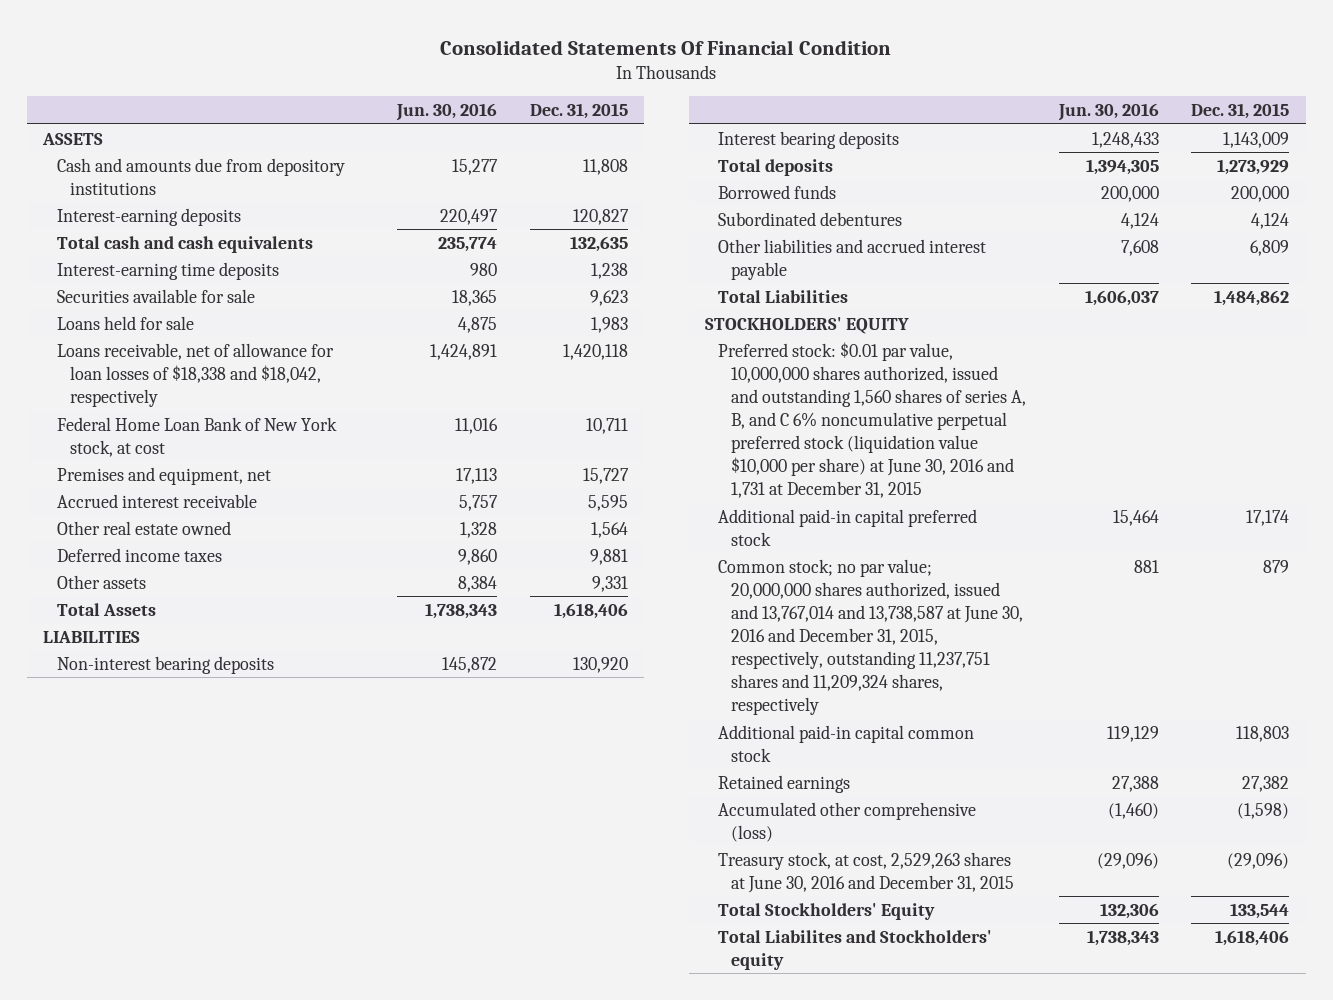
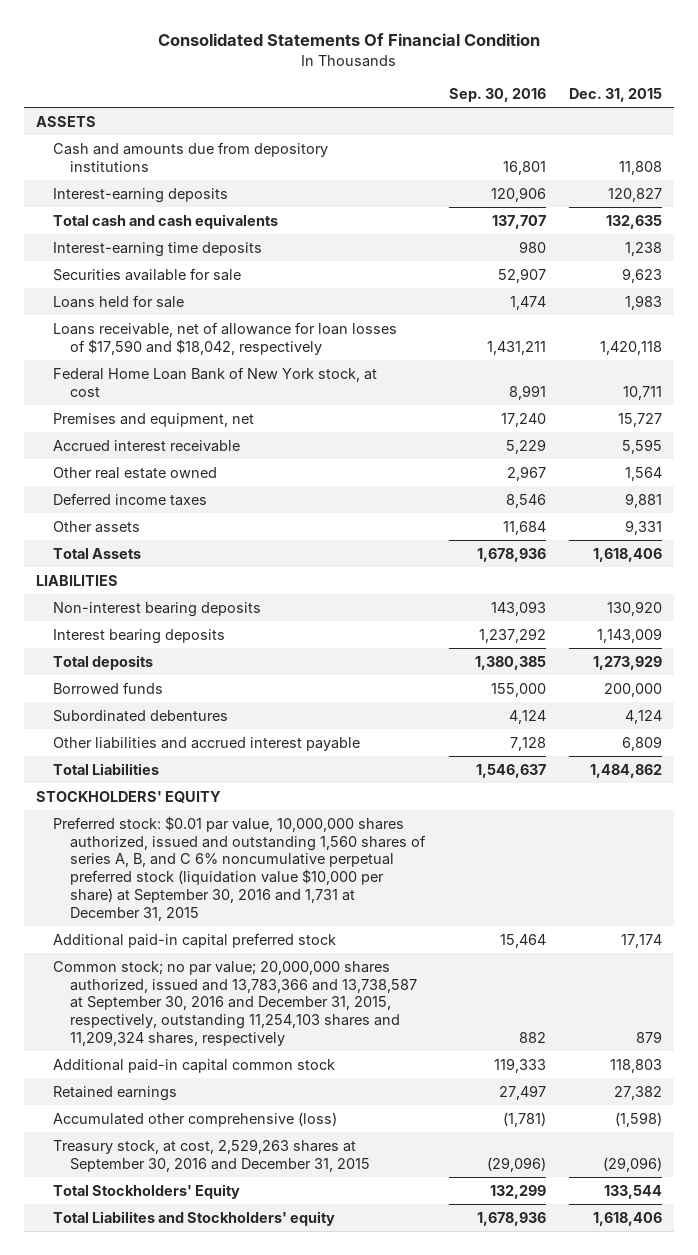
- | Jun. 30, 2016 | Dec. 31, 2015
+ | Sep. 30, 2016 | Dec. 31, 2015
- Loans receivable, net of allowance for loan losses of $18,338 and $18,042, respectively | 1,424,891 | 1,420,118
+ Loans receivable, net of allowance for loan losses of $17,590 and $18,042, respectively | 1,431,211 | 1,420,118
- Preferred stock: $0.01 par value, 10,000,000 shares authorized, issued and outstanding 1,560 shares of series A, B, and C 6% noncumulative perpetual preferred stock (liquidation value $10,000 per share) at June 30, 2016 and 1,731 at December 31, 2015
+ Preferred stock: $0.01 par value, 10,000,000 shares authorized, issued and outstanding 1,560 shares of series A, B, and C 6% noncumulative perpetual preferred stock (liquidation value $10,000 per share) at September 30, 2016 and 1,731 at December 31, 2015
- Common stock; no par value; 20,000,000 shares authorized, issued and 13,767,014 and 13,738,587 at June 30, 2016 and December 31, 2015, respectively, outstanding 11,237,751 shares and 11,209,324 shares, respectively | 881 | 879
+ Common stock; no par value; 20,000,000 shares authorized, issued and 13,783,366 and 13,738,587 at September 30, 2016 and December 31, 2015, respectively, outstanding 11,254,103 shares and 11,209,324 shares, respectively | 882 | 879
- Treasury stock, at cost, 2,529,263 shares at June 30, 2016 and December 31, 2015 | (29,096) | (29,096)
+ Treasury stock, at cost, 2,529,263 shares at September 30, 2016 and December 31, 2015 | (29,096) | (29,096)

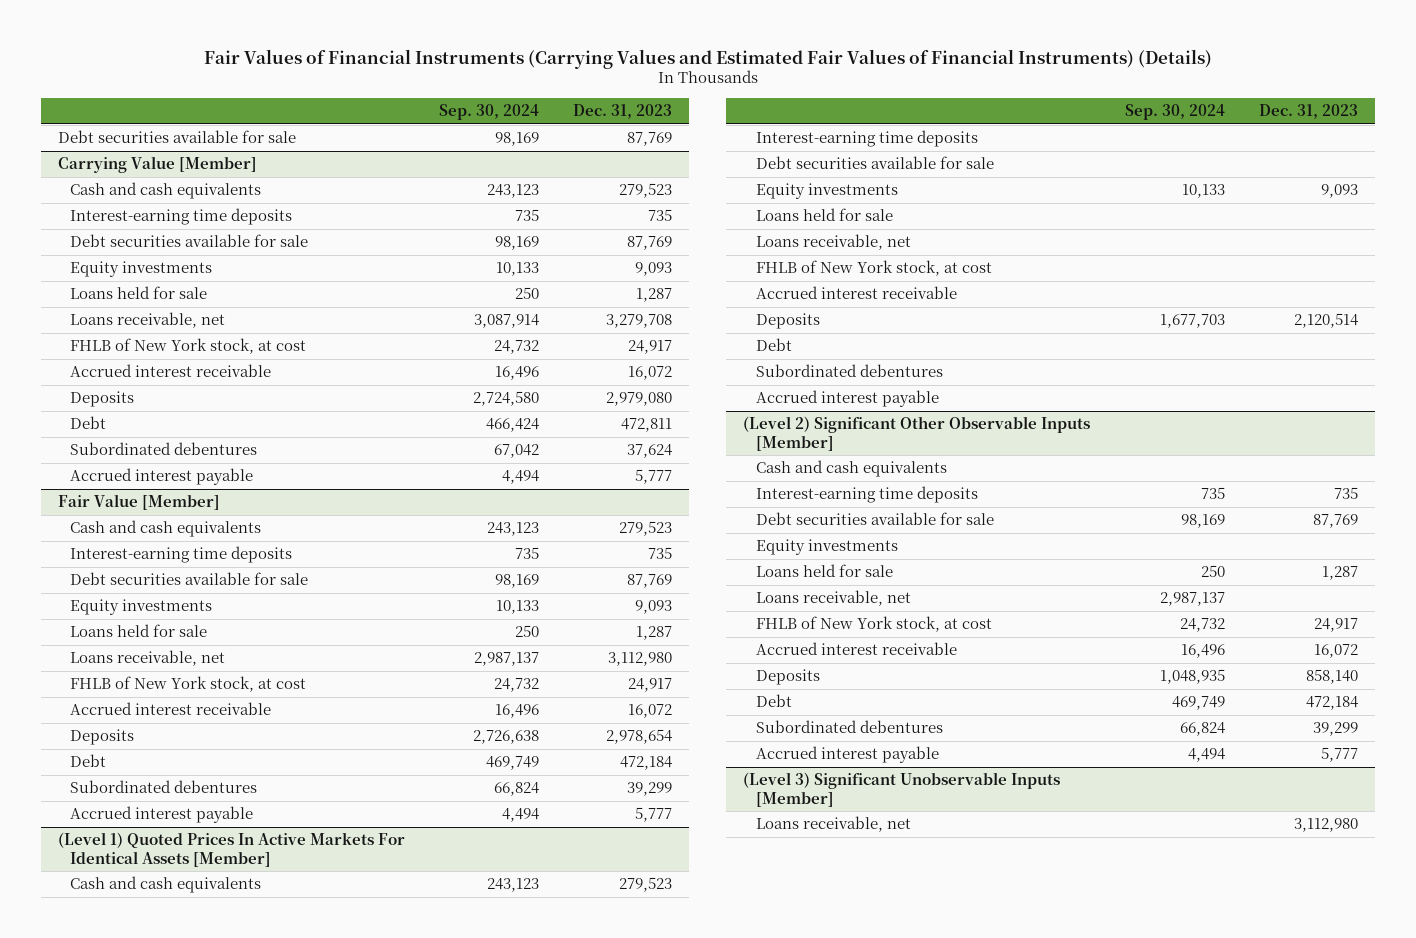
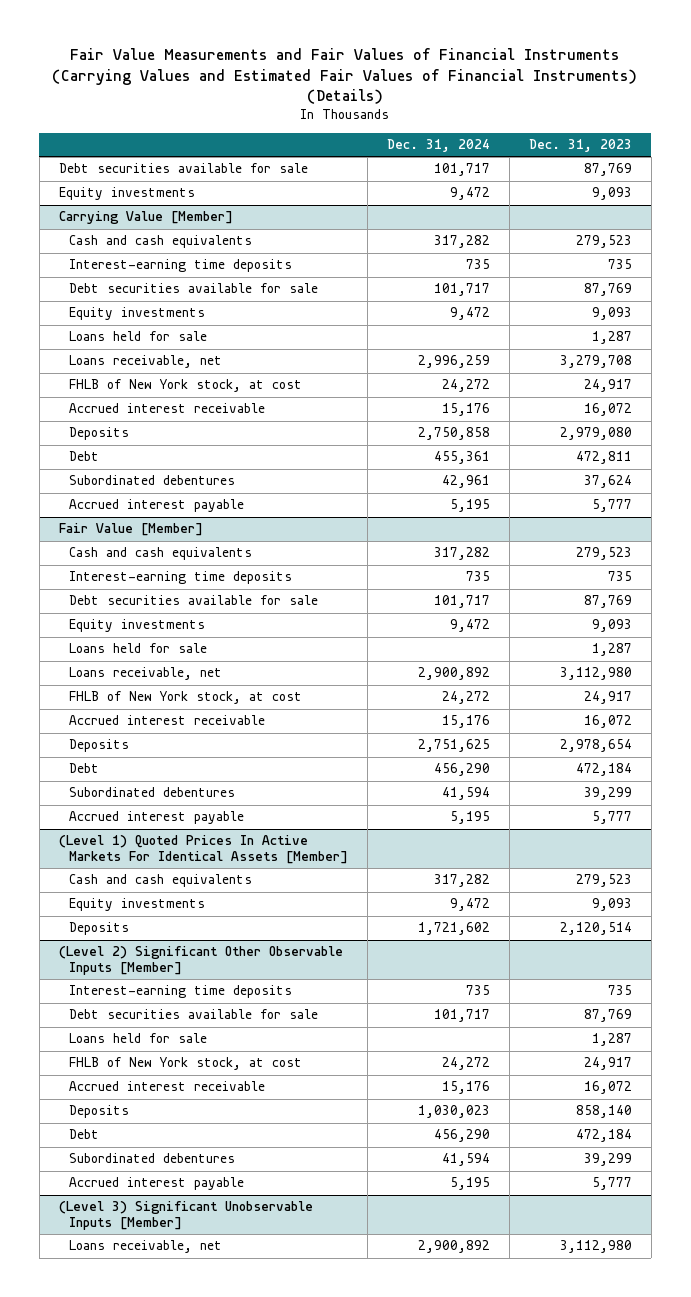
- Fair Values of Financial Instruments (Carrying Values and Estimated Fair Values of Financial Instruments) (Details)
+ Fair Value Measurements and Fair Values of Financial Instruments (Carrying Values and Estimated Fair Values of Financial Instruments) (Details)
- | Sep. 30, 2024 | Dec. 31, 2023
+ | Dec. 31, 2024 | Dec. 31, 2023
+ Equity investments | 9,472 | 9,093
@ (Level 1) Quoted Prices In Active Markets For Identical Assets [Member]
- Interest-earning time deposits
- Debt securities available for sale
- Loans held for sale
- Loans receivable, net
- FHLB of New York stock, at cost
- Accrued interest receivable
- Debt
- Subordinated debentures
- Accrued interest payable
@ (Level 2) Significant Other Observable Inputs [Member]
- Cash and cash equivalents
- Equity investments
- Loans receivable, net | 2,987,137 |

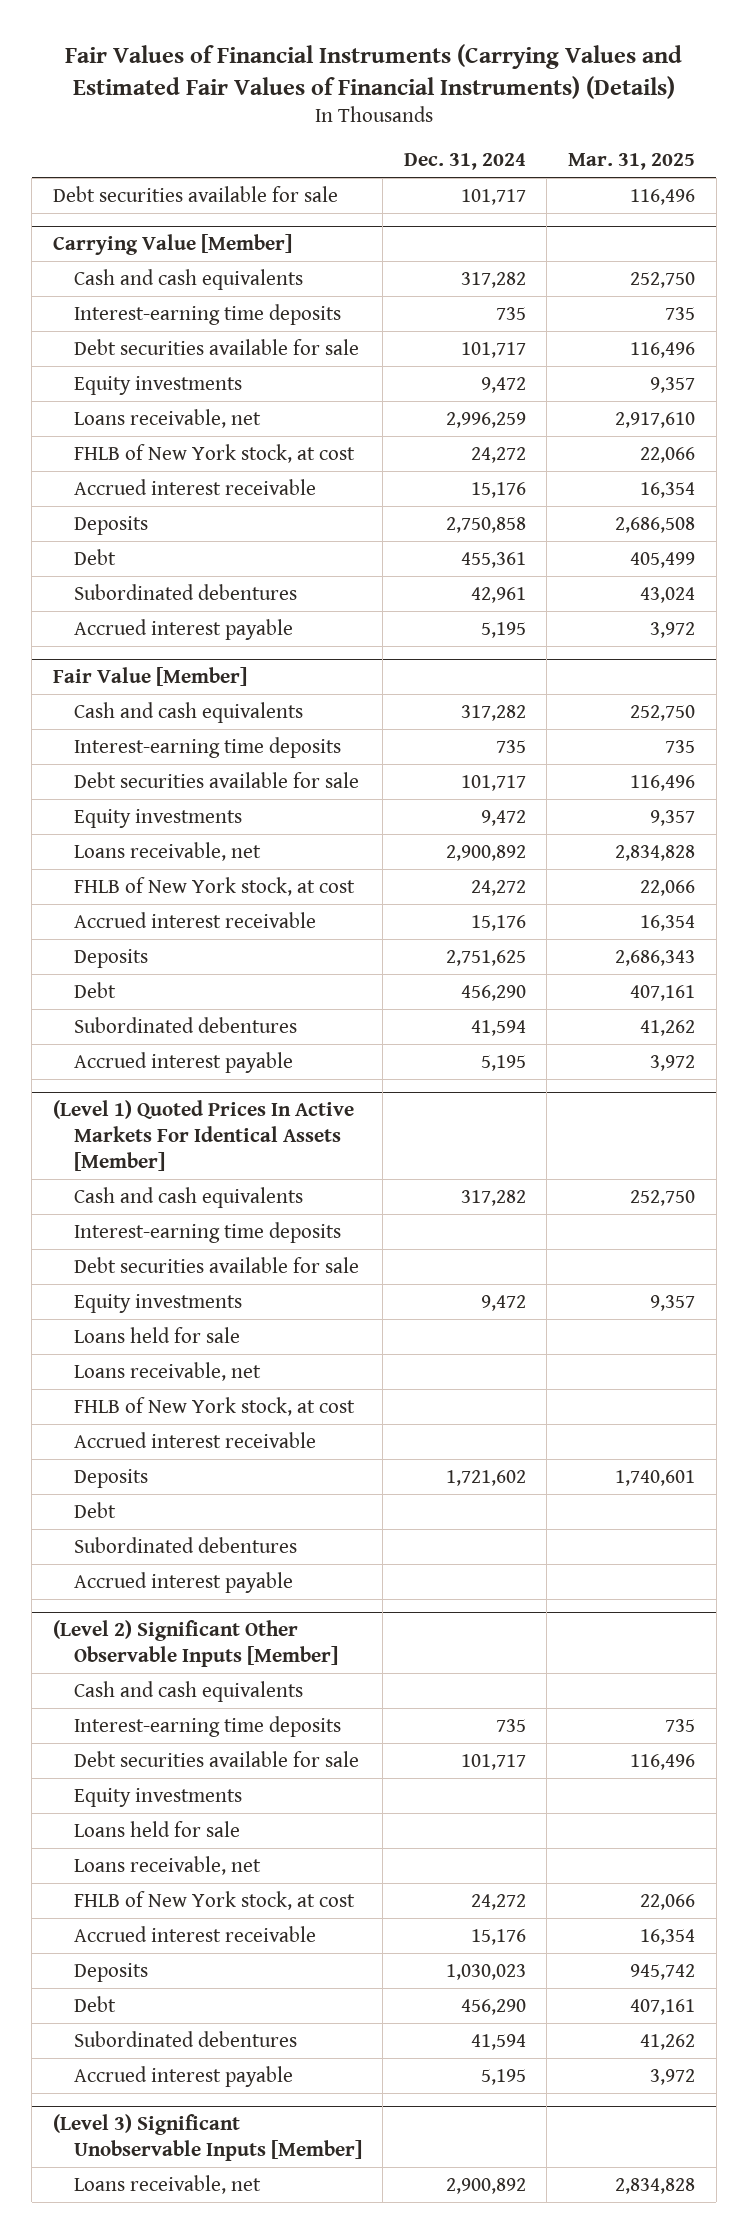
- Fair Value Measurements and Fair Values of Financial Instruments (Carrying Values and Estimated Fair Values of Financial Instruments) (Details)
+ Fair Values of Financial Instruments (Carrying Values and Estimated Fair Values of Financial Instruments) (Details)
- | Dec. 31, 2024 | Dec. 31, 2023
+ | Dec. 31, 2024 | Mar. 31, 2025
- Equity investments | 9,472 | 9,093
@ Carrying Value [Member]
- Loans held for sale | | 1,287
@ Fair Value [Member]
- Loans held for sale | | 1,287
@ (Level 1) Quoted Prices In Active Markets For Identical Assets [Member]
+ Interest-earning time deposits
+ Debt securities available for sale
+ Loans held for sale
+ Loans receivable, net
+ FHLB of New York stock, at cost
+ Accrued interest receivable
+ Debt
+ Subordinated debentures
+ Accrued interest payable
@ (Level 2) Significant Other Observable Inputs [Member]
+ Cash and cash equivalents
+ Equity investments
+ Loans receivable, net

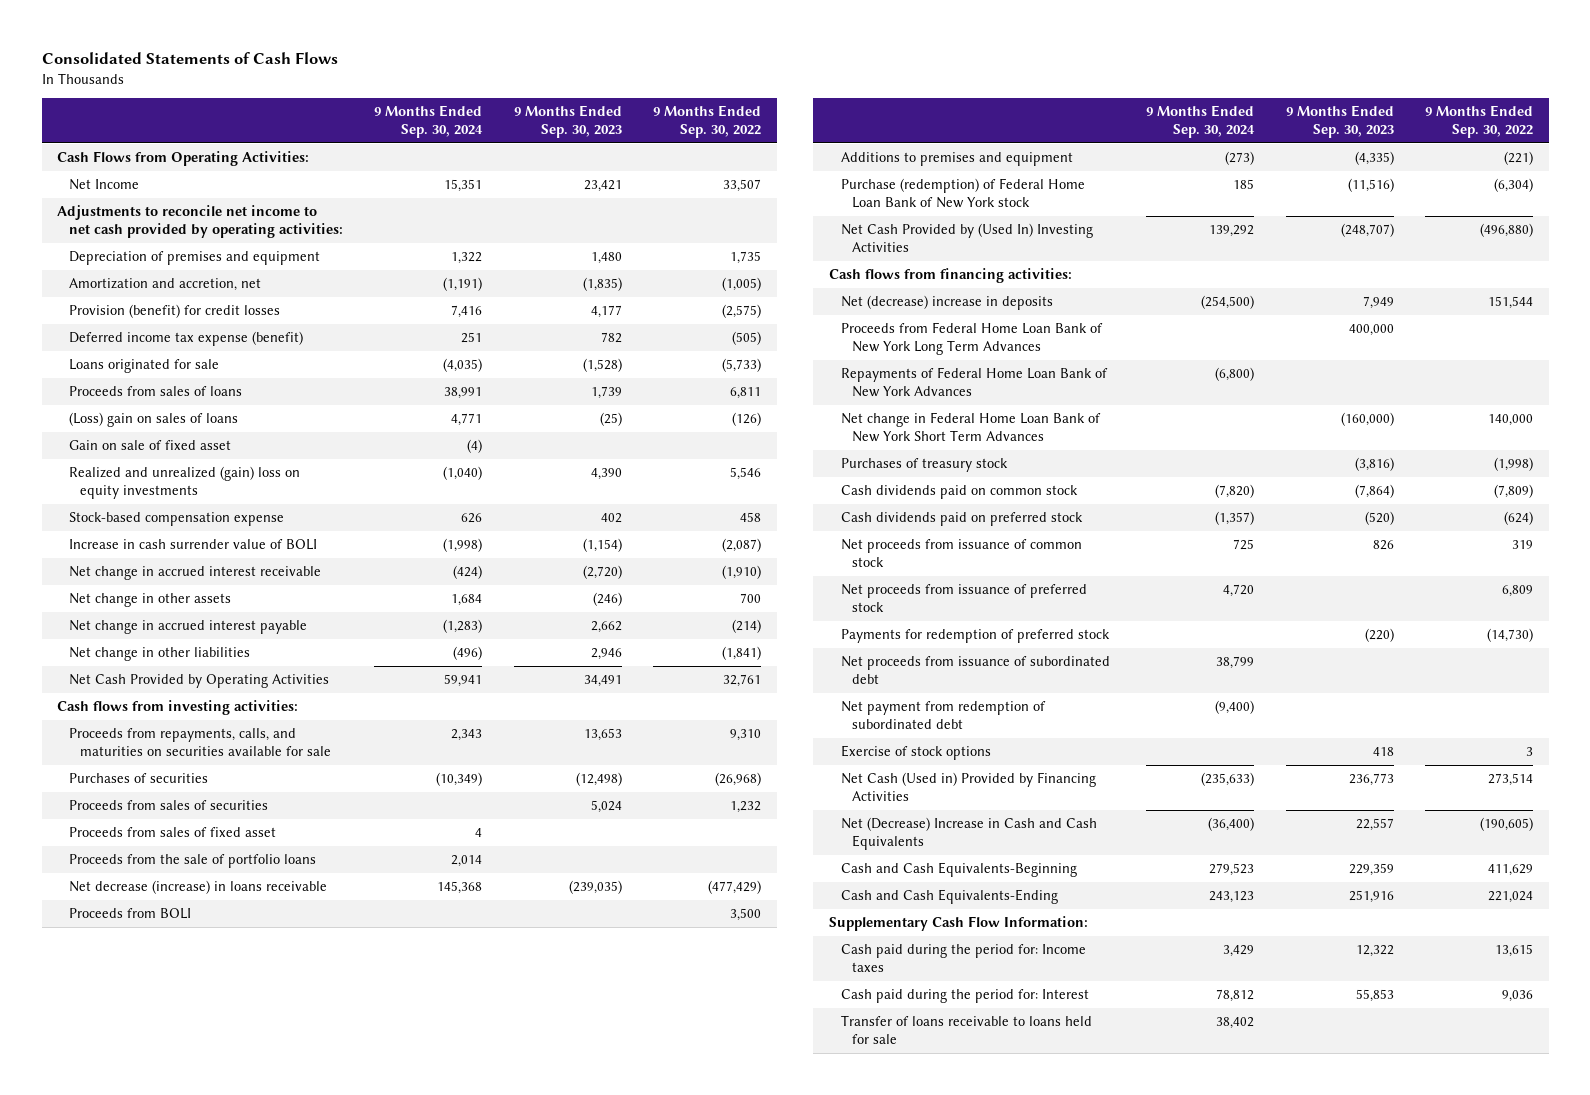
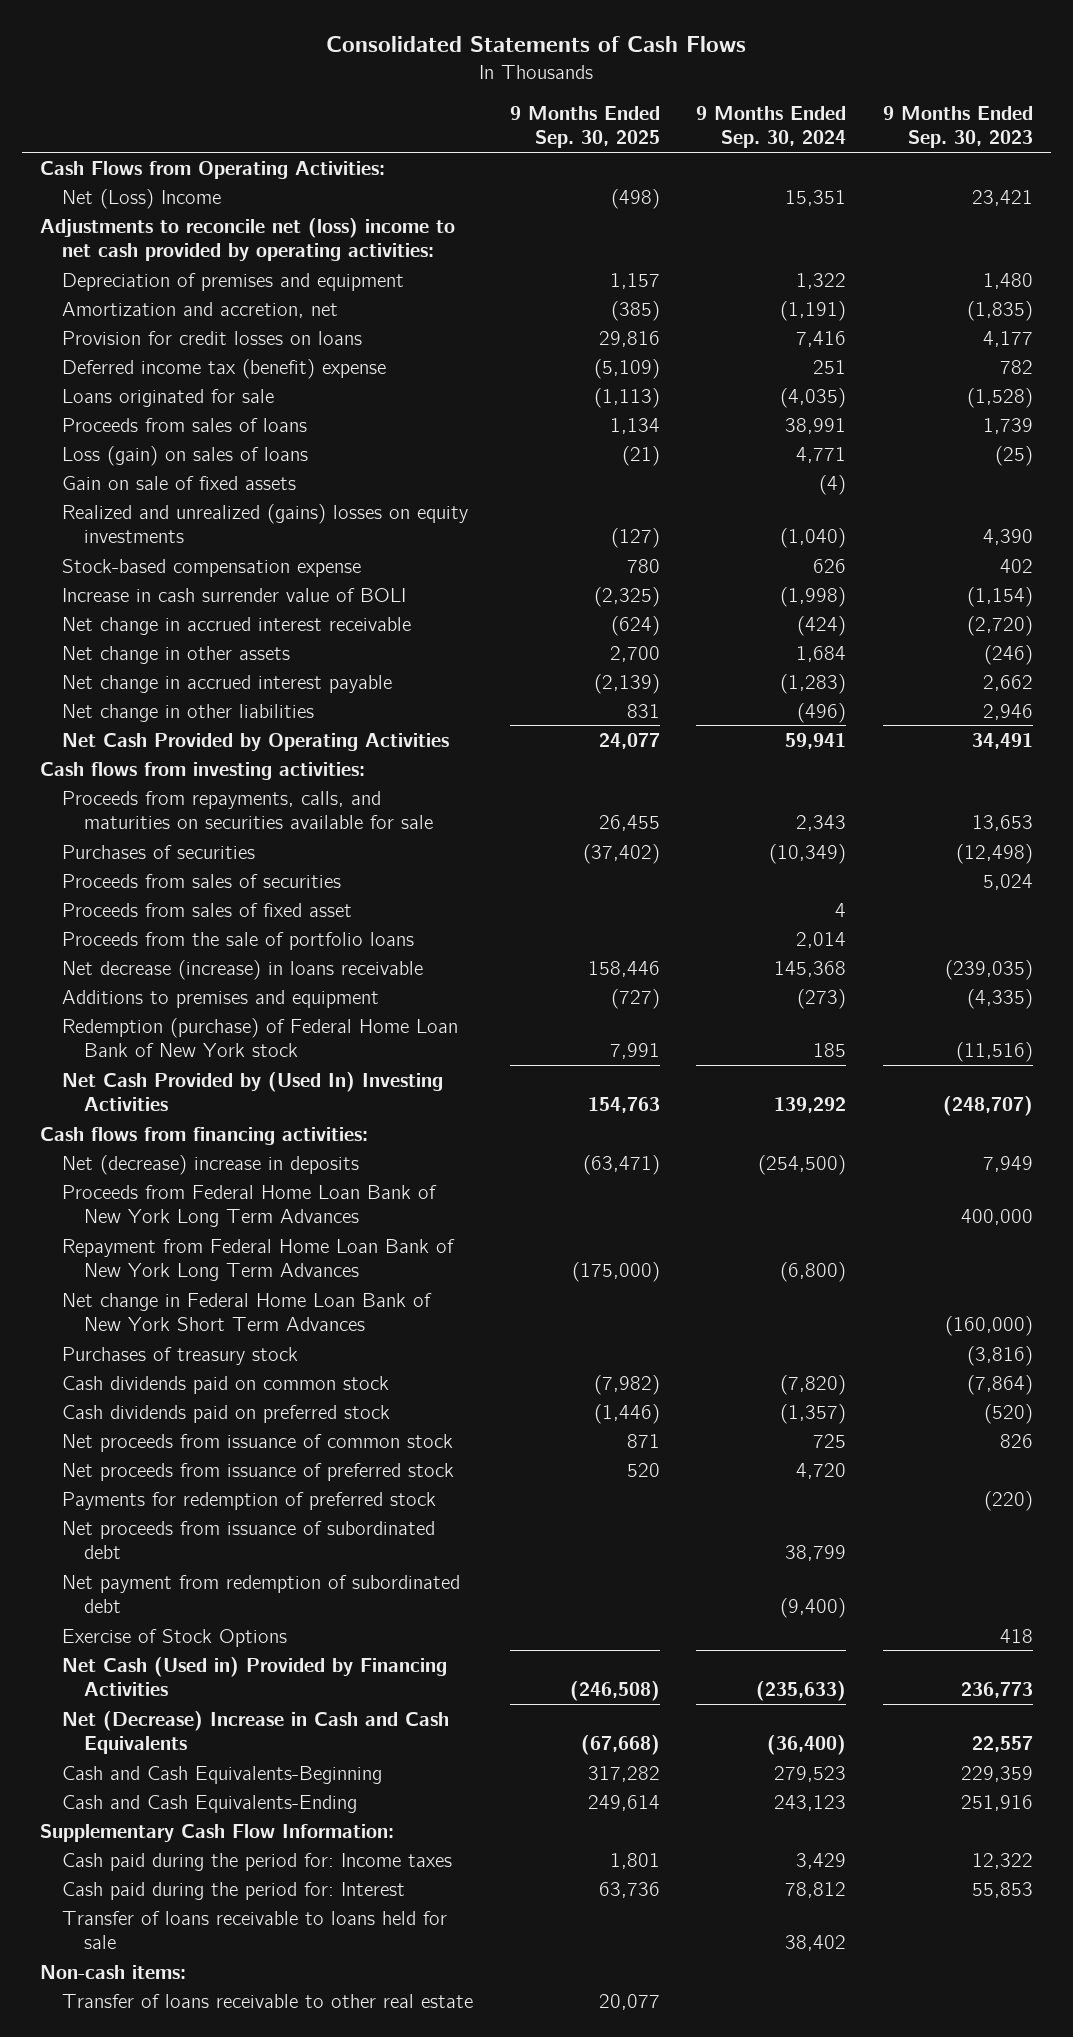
- | 9 Months Ended Sep. 30, 2024 | 9 Months Ended Sep. 30, 2023 | 9 Months Ended Sep. 30, 2022
+ | 9 Months Ended Sep. 30, 2025 | 9 Months Ended Sep. 30, 2024 | 9 Months Ended Sep. 30, 2023
- Net Income | 15,351 | 23,421 | 33,507
- Adjustments to reconcile net income to net cash provided by operating activities:
+ Net (Loss) Income | (498) | 15,351 | 23,421
+ Adjustments to reconcile net (loss) income to net cash provided by operating activities:
- Provision (benefit) for credit losses | 7,416 | 4,177 | (2,575)
- Deferred income tax expense (benefit) | 251 | 782 | (505)
+ Provision for credit losses on loans | 29,816 | 7,416 | 4,177
+ Deferred income tax (benefit) expense | (5,109) | 251 | 782
- (Loss) gain on sales of loans | 4,771 | (25) | (126)
- Gain on sale of fixed asset | (4) | |
- Realized and unrealized (gain) loss on equity investments | (1,040) | 4,390 | 5,546
+ Loss (gain) on sales of loans | (21) | 4,771 | (25)
+ Gain on sale of fixed assets | | (4) |
+ Realized and unrealized (gains) losses on equity investments | (127) | (1,040) | 4,390
- Proceeds from BOLI | | | 3,500
- Purchase (redemption) of Federal Home Loan Bank of New York stock | 185 | (11,516) | (6,304)
+ Redemption (purchase) of Federal Home Loan Bank of New York stock | 7,991 | 185 | (11,516)
- Repayments of Federal Home Loan Bank of New York Advances | (6,800) | |
+ Repayment from Federal Home Loan Bank of New York Long Term Advances | (175,000) | (6,800) |
- Exercise of stock options | | 418 | 3
+ Exercise of Stock Options | | | 418
+ Non-cash items:
+ Transfer of loans receivable to other real estate | 20,077 | |

